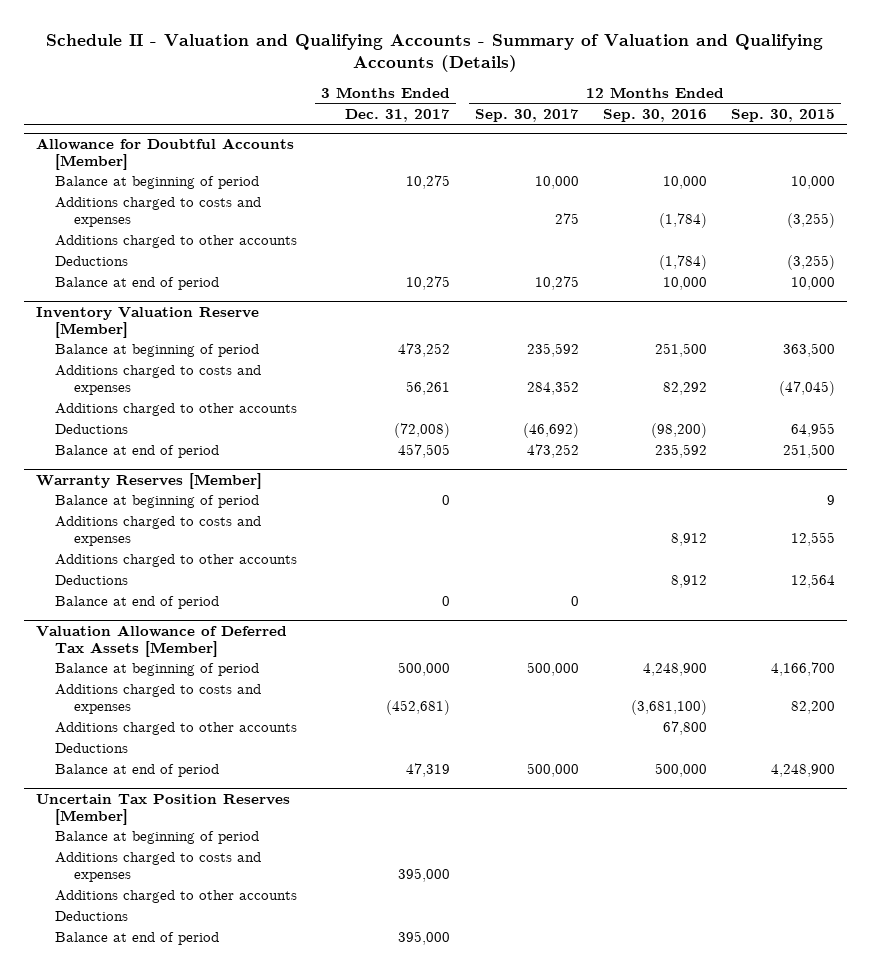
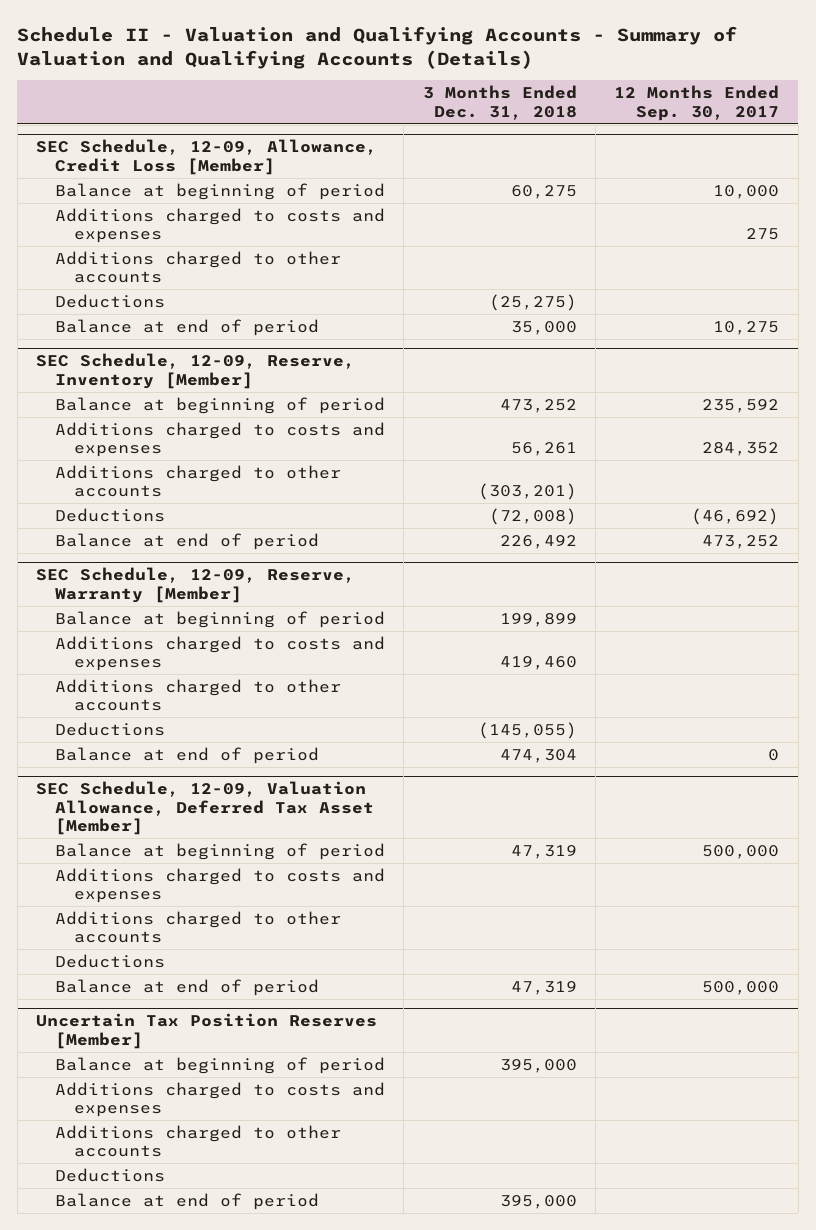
- | 3 Months Ended Dec. 31, 2017 | 12 Months Ended Sep. 30, 2017 | 12 Months Ended Sep. 30, 2016 | 12 Months Ended Sep. 30, 2015
+ | 3 Months Ended Dec. 31, 2018 | 12 Months Ended Sep. 30, 2017
- Allowance for Doubtful Accounts [Member]
+ SEC Schedule, 12-09, Allowance, Credit Loss [Member]
- Inventory Valuation Reserve [Member]
+ SEC Schedule, 12-09, Reserve, Inventory [Member]
- Warranty Reserves [Member]
+ SEC Schedule, 12-09, Reserve, Warranty [Member]
- Valuation Allowance of Deferred Tax Assets [Member]
+ SEC Schedule, 12-09, Valuation Allowance, Deferred Tax Asset [Member]

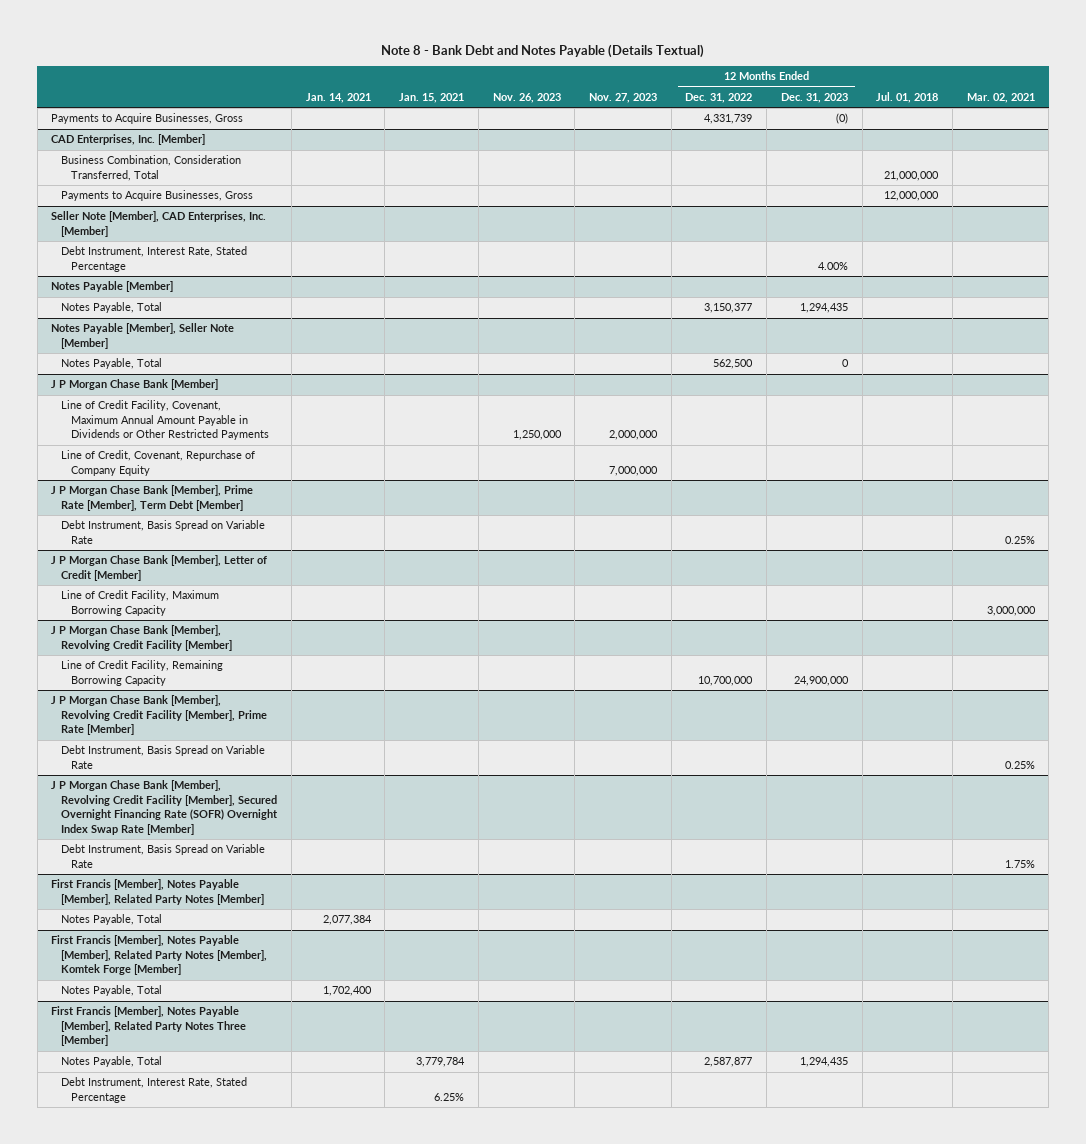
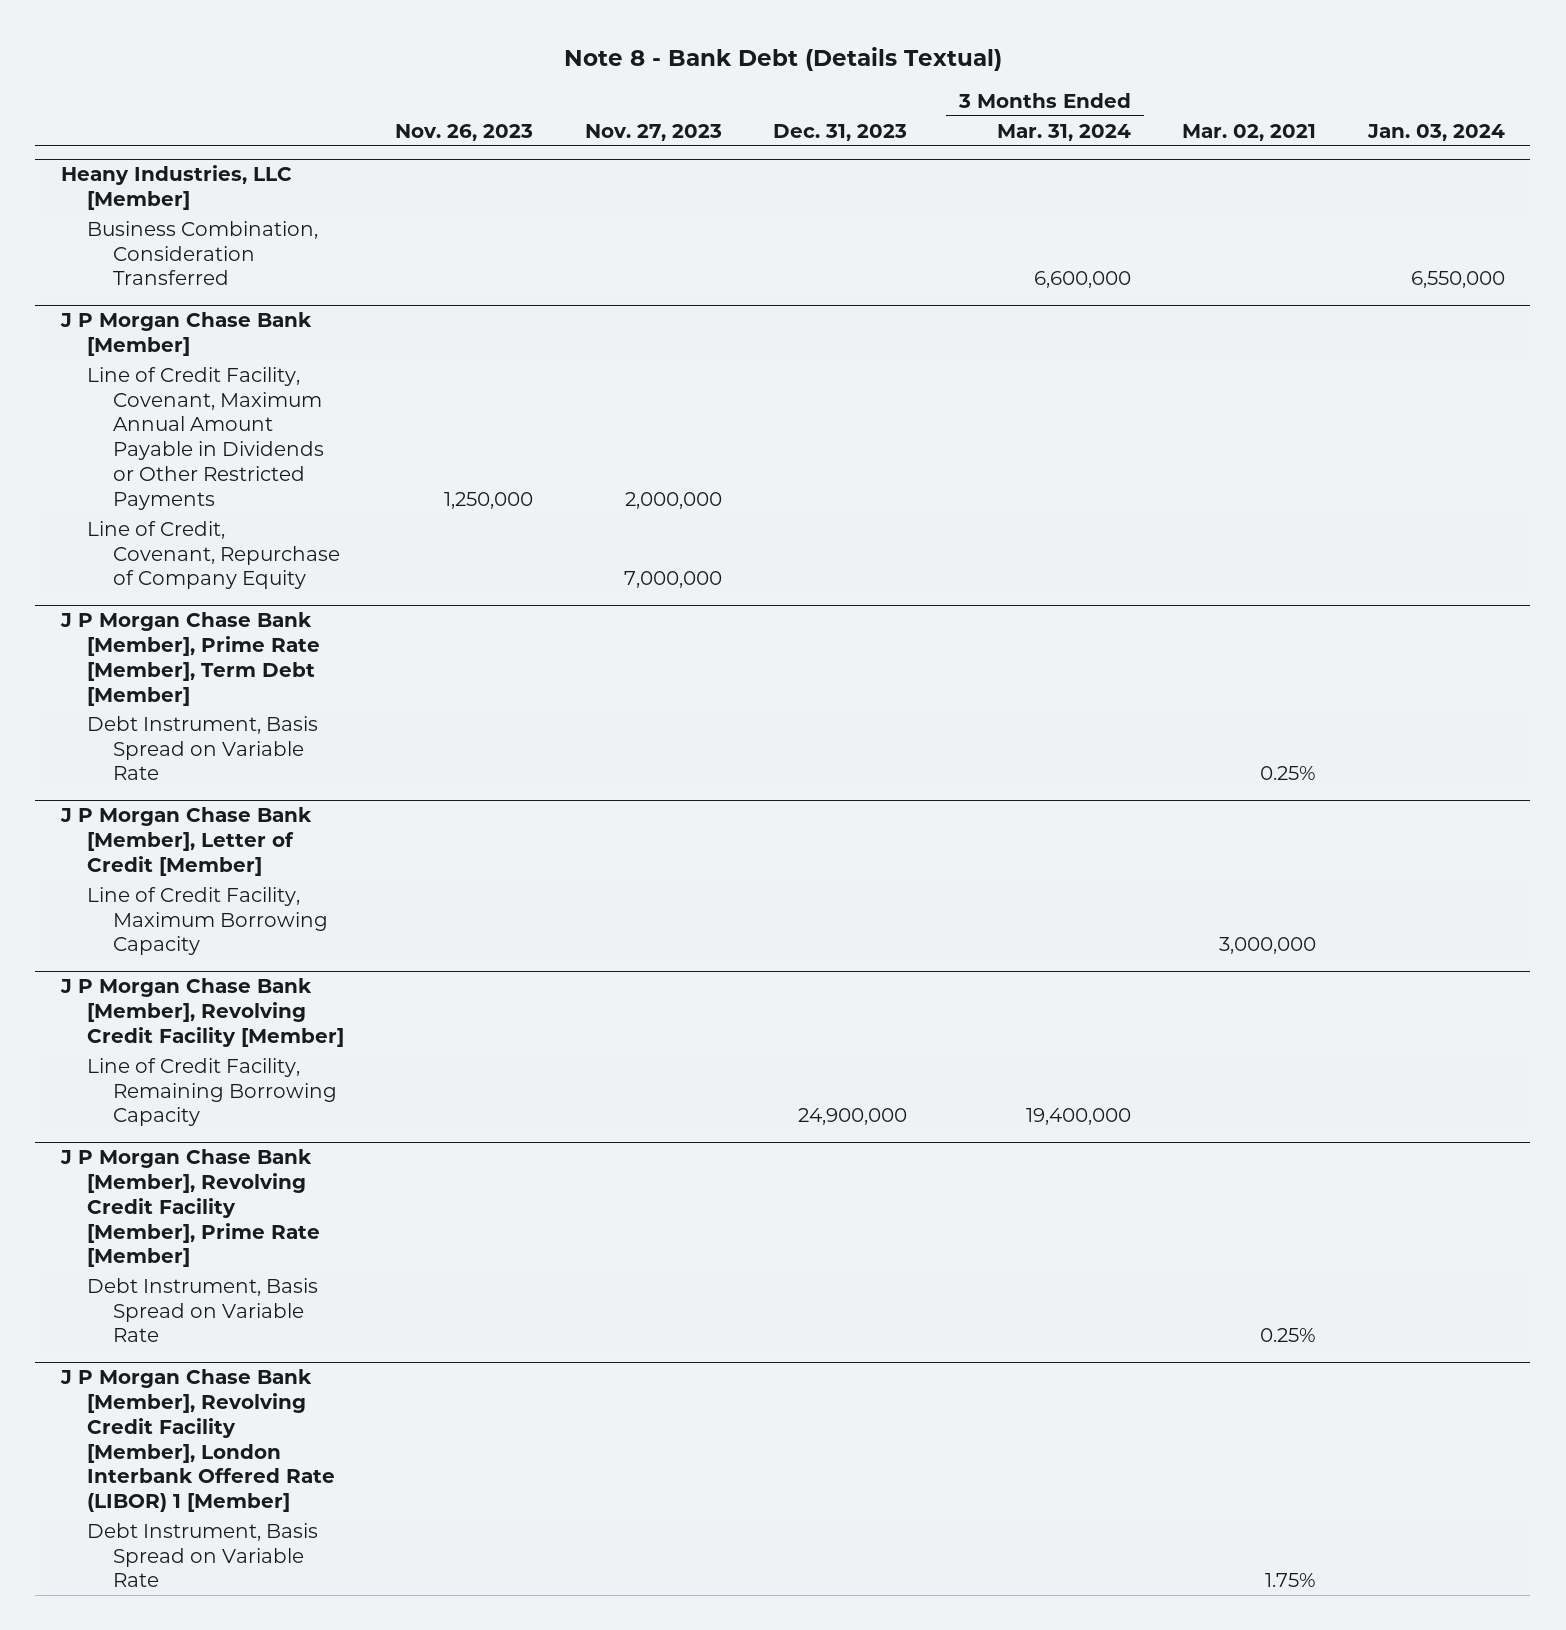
- Note 8 - Bank Debt and Notes Payable (Details Textual)
+ Note 8 - Bank Debt (Details Textual)
- | Jan. 14, 2021 | Jan. 15, 2021 | Nov. 26, 2023 | Nov. 27, 2023 | 12 Months Ended Dec. 31, 2022 | 12 Months Ended Dec. 31, 2023 | Jul. 01, 2018 | Mar. 02, 2021
+ | Nov. 26, 2023 | Nov. 27, 2023 | Dec. 31, 2023 | 3 Months Ended Mar. 31, 2024 | Mar. 02, 2021 | Jan. 03, 2024
- Payments to Acquire Businesses, Gross | | | | | 4,331,739 | (0) | |
- CAD Enterprises, Inc. [Member]
- Business Combination, Consideration Transferred, Total | | | | | | | 21,000,000 |
- Payments to Acquire Businesses, Gross | | | | | | | 12,000,000 |
- Seller Note [Member], CAD Enterprises, Inc. [Member]
- Debt Instrument, Interest Rate, Stated Percentage | | | | | | 4.00% | |
- Notes Payable [Member]
- Notes Payable, Total | | | | | 3,150,377 | 1,294,435 | |
- Notes Payable [Member], Seller Note [Member]
- Notes Payable, Total | | | | | 562,500 | 0 | |
+ Heany Industries, LLC [Member]
+ Business Combination, Consideration Transferred | | | | 6,600,000 | | 6,550,000
- J P Morgan Chase Bank [Member], Revolving Credit Facility [Member], Secured Overnight Financing Rate (SOFR) Overnight Index Swap Rate [Member]
+ J P Morgan Chase Bank [Member], Revolving Credit Facility [Member], London Interbank Offered Rate (LIBOR) 1 [Member]
- First Francis [Member], Notes Payable [Member], Related Party Notes [Member]
- Notes Payable, Total | 2,077,384 | | | | | | |
- First Francis [Member], Notes Payable [Member], Related Party Notes [Member], Komtek Forge [Member]
- Notes Payable, Total | 1,702,400 | | | | | | |
- First Francis [Member], Notes Payable [Member], Related Party Notes Three [Member]
- Notes Payable, Total | | 3,779,784 | | | 2,587,877 | 1,294,435 | |
- Debt Instrument, Interest Rate, Stated Percentage | | 6.25% | | | | | |

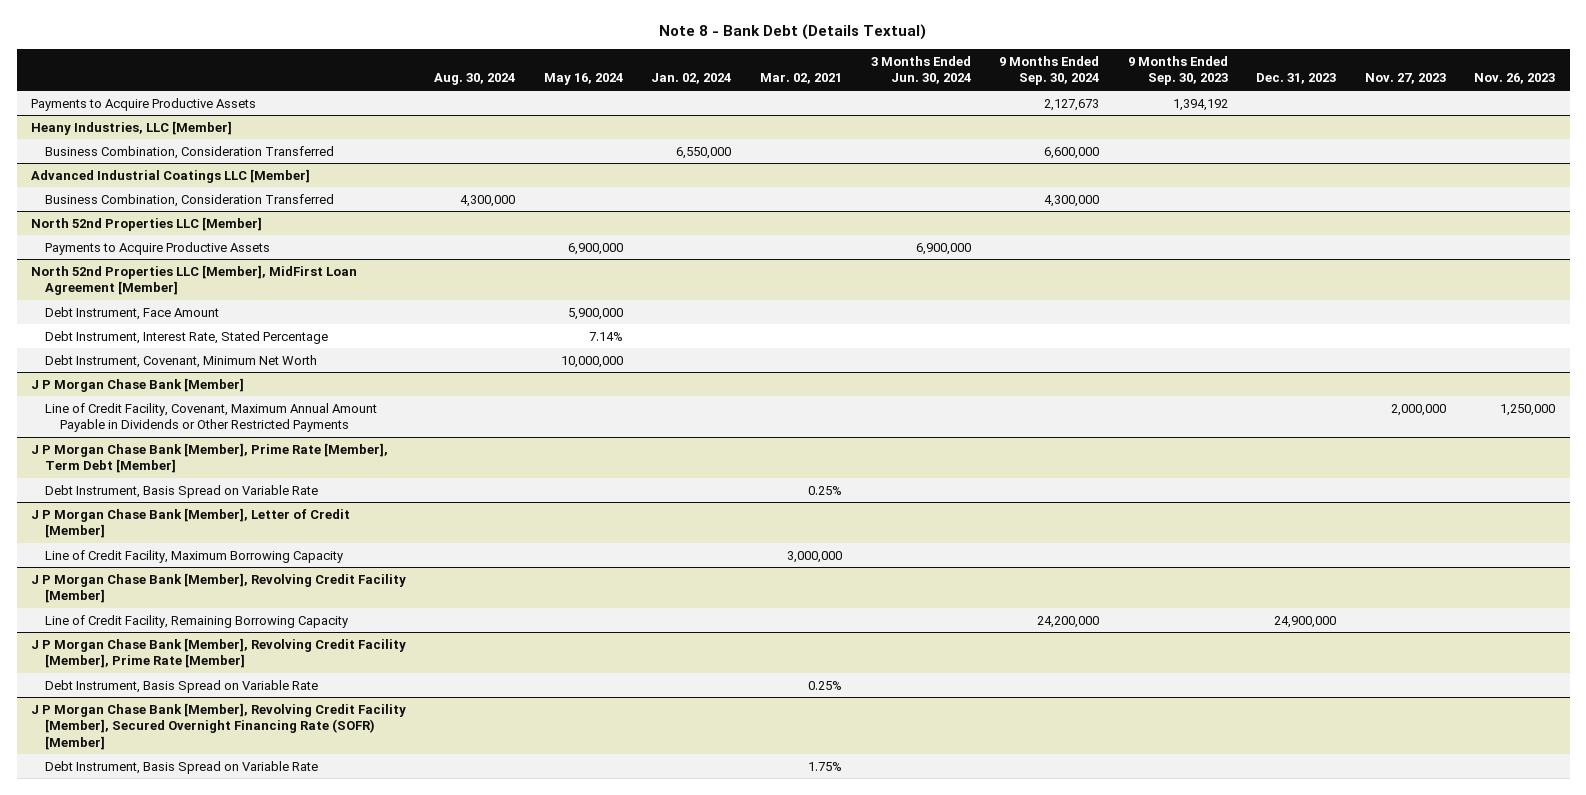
- | Nov. 26, 2023 | Nov. 27, 2023 | Dec. 31, 2023 | 3 Months Ended Mar. 31, 2024 | Mar. 02, 2021 | Jan. 03, 2024
+ | Aug. 30, 2024 | May 16, 2024 | Jan. 02, 2024 | Mar. 02, 2021 | 3 Months Ended Jun. 30, 2024 | 9 Months Ended Sep. 30, 2024 | 9 Months Ended Sep. 30, 2023 | Dec. 31, 2023 | Nov. 27, 2023 | Nov. 26, 2023
+ Payments to Acquire Productive Assets | | | | | | 2,127,673 | 1,394,192 | | |
+ Advanced Industrial Coatings LLC [Member]
+ Business Combination, Consideration Transferred | 4,300,000 | | | | | 4,300,000 | | | |
+ North 52nd Properties LLC [Member]
+ Payments to Acquire Productive Assets | | 6,900,000 | | | 6,900,000 | | | | |
+ North 52nd Properties LLC [Member], MidFirst Loan Agreement [Member]
+ Debt Instrument, Face Amount | | 5,900,000 | | | | | | | |
+ Debt Instrument, Interest Rate, Stated Percentage | | 7.14% | | | | | | | |
+ Debt Instrument, Covenant, Minimum Net Worth | | 10,000,000 | | | | | | | |
@ J P Morgan Chase Bank [Member]
- Line of Credit, Covenant, Repurchase of Company Equity | | 7,000,000 | | | |
- J P Morgan Chase Bank [Member], Revolving Credit Facility [Member], London Interbank Offered Rate (LIBOR) 1 [Member]
+ J P Morgan Chase Bank [Member], Revolving Credit Facility [Member], Secured Overnight Financing Rate (SOFR) [Member]

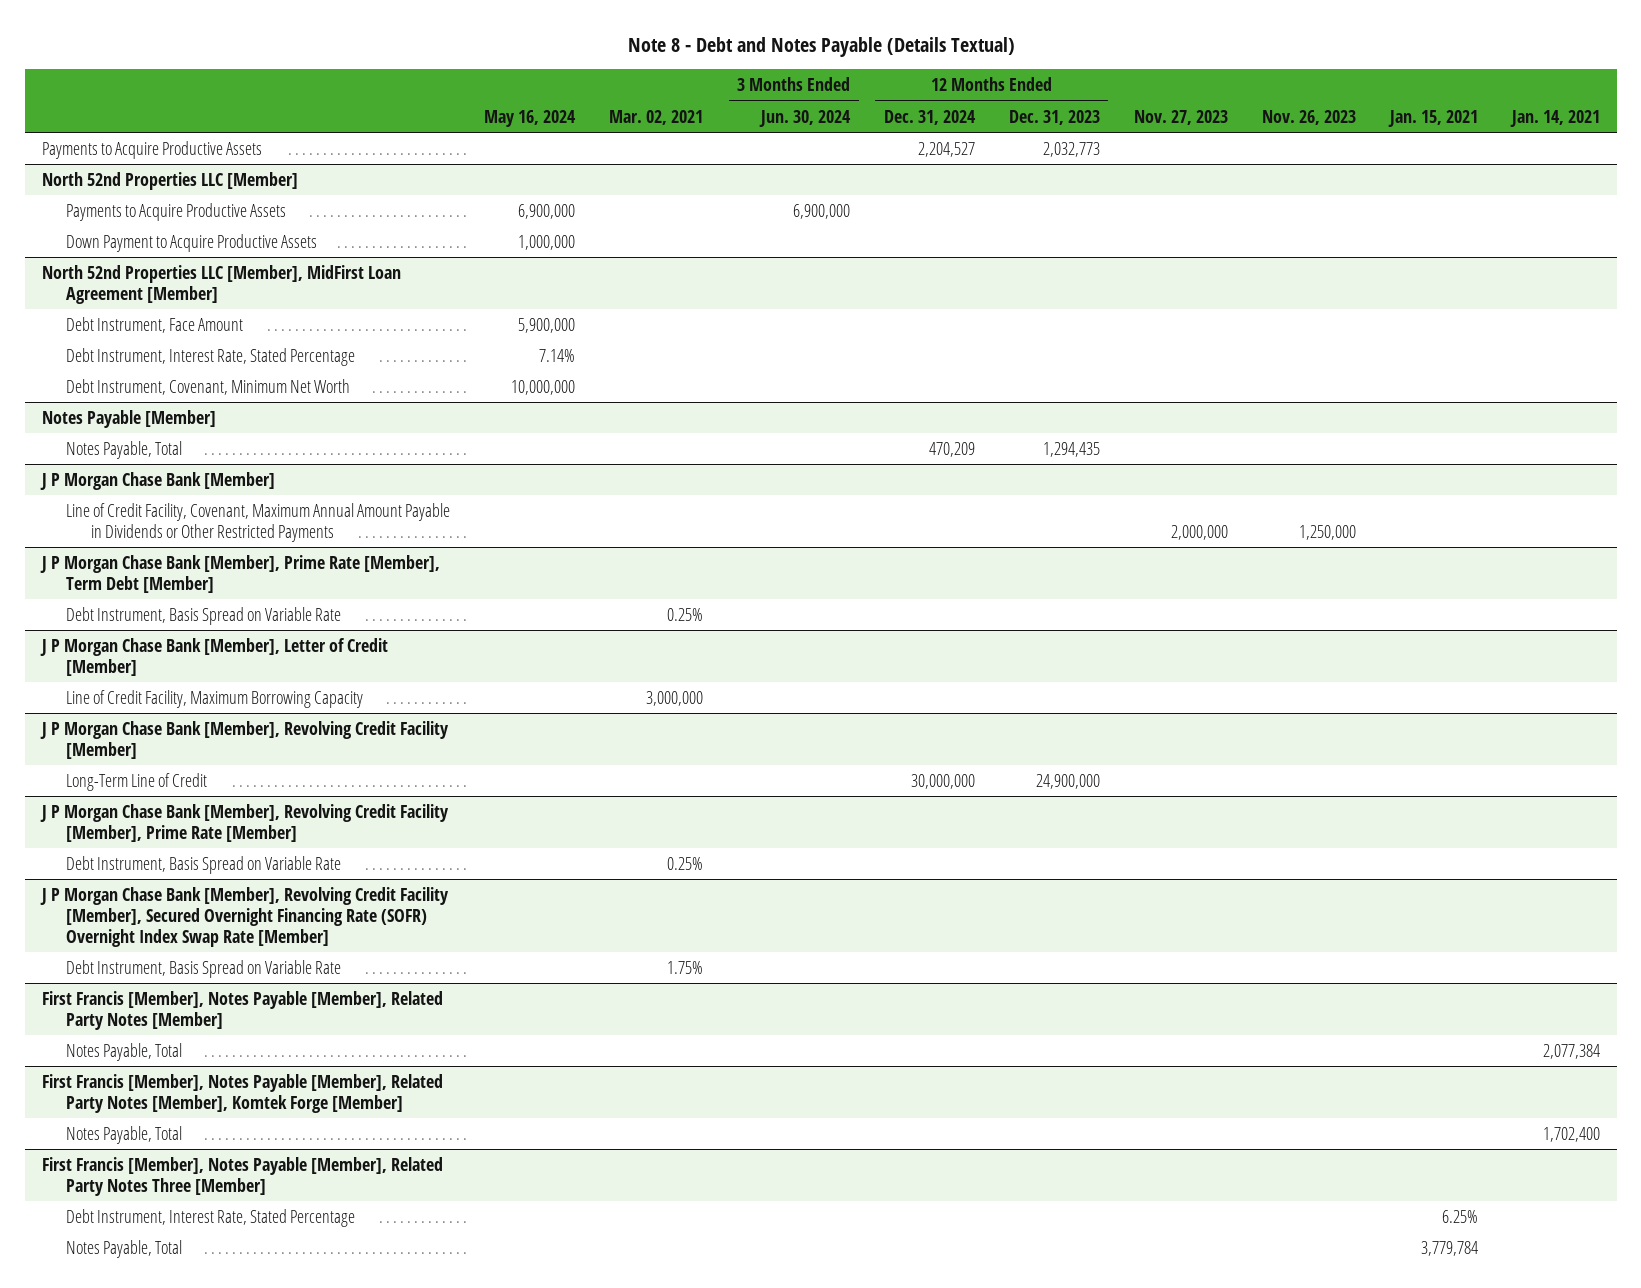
- Note 8 - Bank Debt (Details Textual)
+ Note 8 - Debt and Notes Payable (Details Textual)
- | Aug. 30, 2024 | May 16, 2024 | Jan. 02, 2024 | Mar. 02, 2021 | 3 Months Ended Jun. 30, 2024 | 9 Months Ended Sep. 30, 2024 | 9 Months Ended Sep. 30, 2023 | Dec. 31, 2023 | Nov. 27, 2023 | Nov. 26, 2023
+ | May 16, 2024 | Mar. 02, 2021 | 3 Months Ended Jun. 30, 2024 | 12 Months Ended Dec. 31, 2024 | 12 Months Ended Dec. 31, 2023 | Nov. 27, 2023 | Nov. 26, 2023 | Jan. 15, 2021 | Jan. 14, 2021
- Heany Industries, LLC [Member]
- Business Combination, Consideration Transferred | | | 6,550,000 | | | 6,600,000 | | | |
- Advanced Industrial Coatings LLC [Member]
- Business Combination, Consideration Transferred | 4,300,000 | | | | | 4,300,000 | | | |
@ North 52nd Properties LLC [Member]
+ Down Payment to Acquire Productive Assets | 1,000,000 | | | | | | | |
+ Notes Payable [Member]
+ Notes Payable, Total | | | | 470,209 | 1,294,435 | | | |
@ J P Morgan Chase Bank [Member], Revolving Credit Facility [Member]
- Line of Credit Facility, Remaining Borrowing Capacity | | | | | | 24,200,000 | | 24,900,000 | |
+ Long-Term Line of Credit | | | | 30,000,000 | 24,900,000 | | | |
- J P Morgan Chase Bank [Member], Revolving Credit Facility [Member], Secured Overnight Financing Rate (SOFR) [Member]
+ J P Morgan Chase Bank [Member], Revolving Credit Facility [Member], Secured Overnight Financing Rate (SOFR) Overnight Index Swap Rate [Member]
+ First Francis [Member], Notes Payable [Member], Related Party Notes [Member]
+ Notes Payable, Total | | | | | | | | | 2,077,384
+ First Francis [Member], Notes Payable [Member], Related Party Notes [Member], Komtek Forge [Member]
+ Notes Payable, Total | | | | | | | | | 1,702,400
+ First Francis [Member], Notes Payable [Member], Related Party Notes Three [Member]
+ Debt Instrument, Interest Rate, Stated Percentage | | | | | | | | 6.25% |
+ Notes Payable, Total | | | | | | | | 3,779,784 |

